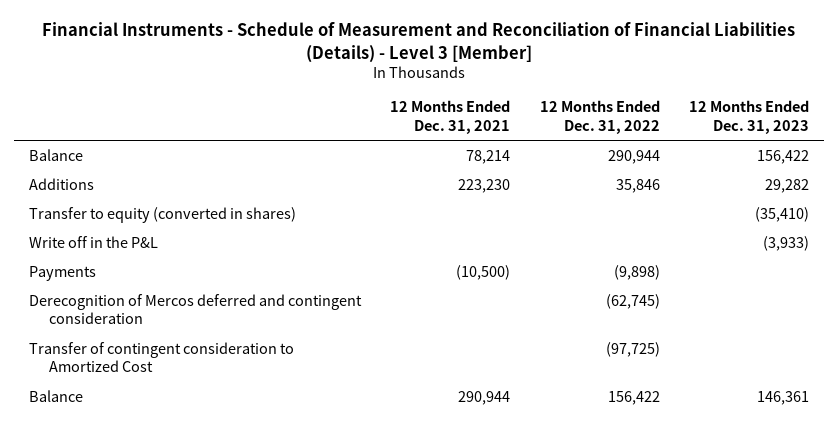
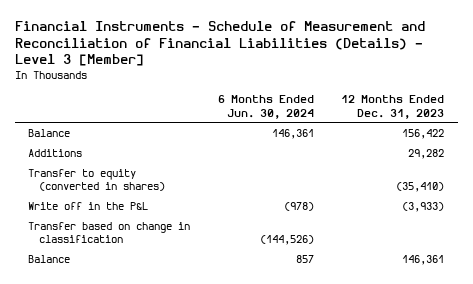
- | 12 Months Ended Dec. 31, 2021 | 12 Months Ended Dec. 31, 2022 | 12 Months Ended Dec. 31, 2023
+ | 6 Months Ended Jun. 30, 2024 | 12 Months Ended Dec. 31, 2023
- Payments | (10,500) | (9,898) |
- Derecognition of Mercos deferred and contingent consideration | | (62,745) |
- Transfer of contingent consideration to Amortized Cost | | (97,725) |
+ Transfer based on change in classification | (144,526) |

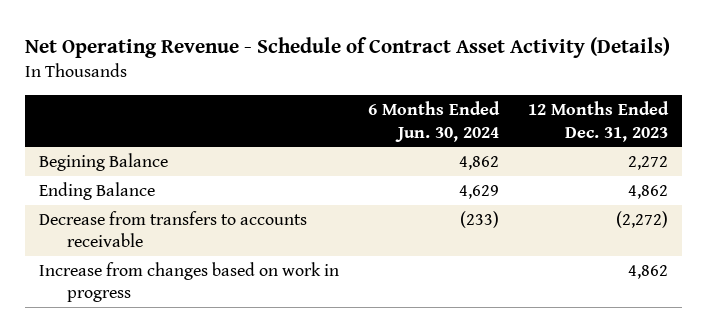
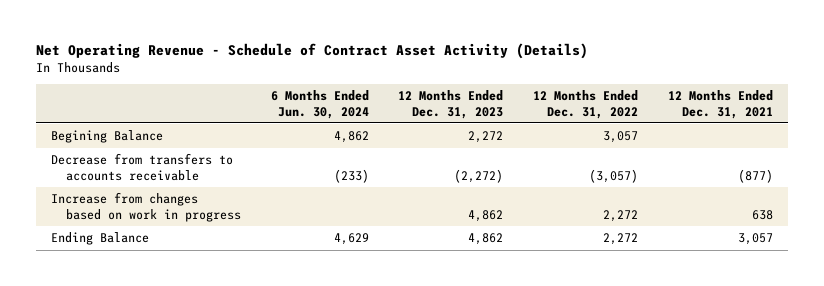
- | 6 Months Ended Jun. 30, 2024 | 12 Months Ended Dec. 31, 2023
+ | 6 Months Ended Jun. 30, 2024 | 12 Months Ended Dec. 31, 2023 | 12 Months Ended Dec. 31, 2022 | 12 Months Ended Dec. 31, 2021
moved down: Ending Balance | 4,629 | 4,862 | 2,272 | 3,057

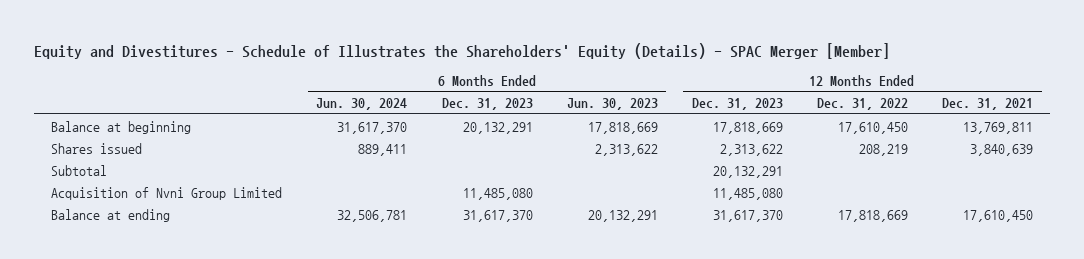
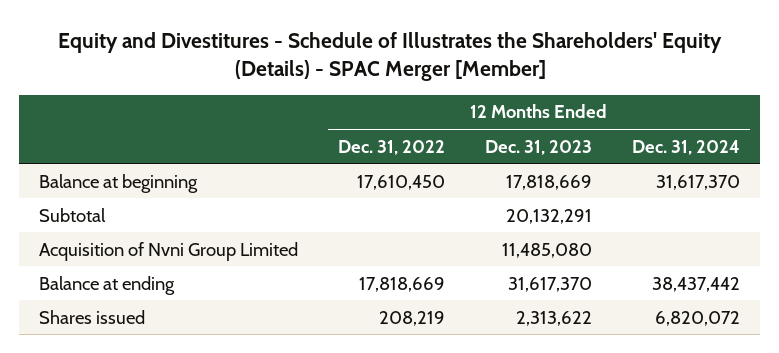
- | 6 Months Ended Jun. 30, 2024 | 6 Months Ended Dec. 31, 2023 | 6 Months Ended Jun. 30, 2023 | 12 Months Ended Dec. 31, 2023 | 12 Months Ended Dec. 31, 2022 | 12 Months Ended Dec. 31, 2021
+ | 12 Months Ended Dec. 31, 2022 | 12 Months Ended Dec. 31, 2023 | 12 Months Ended Dec. 31, 2024
moved down: Shares issued | 208,219 | 2,313,622 | 6,820,072

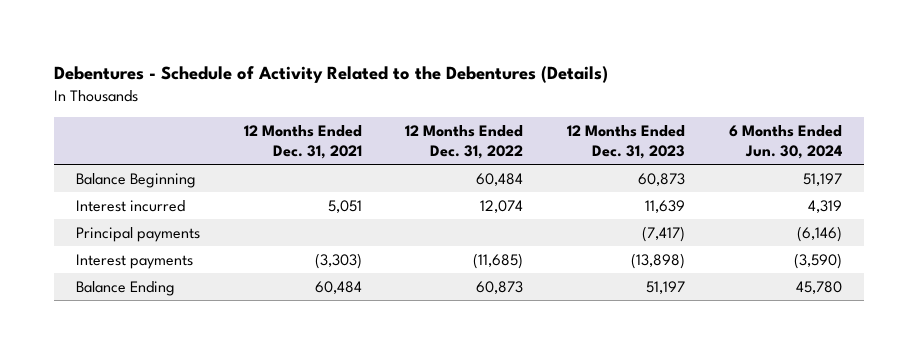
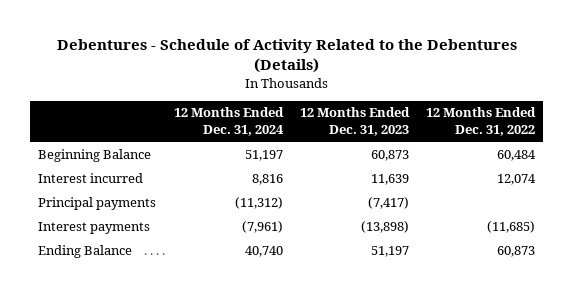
- | 12 Months Ended Dec. 31, 2021 | 12 Months Ended Dec. 31, 2022 | 12 Months Ended Dec. 31, 2023 | 6 Months Ended Jun. 30, 2024
+ | 12 Months Ended Dec. 31, 2024 | 12 Months Ended Dec. 31, 2023 | 12 Months Ended Dec. 31, 2022
- Balance Beginning | | 60,484 | 60,873 | 51,197
+ Beginning Balance | 51,197 | 60,873 | 60,484
- Balance Ending | 60,484 | 60,873 | 51,197 | 45,780
+ Ending Balance | 40,740 | 51,197 | 60,873

